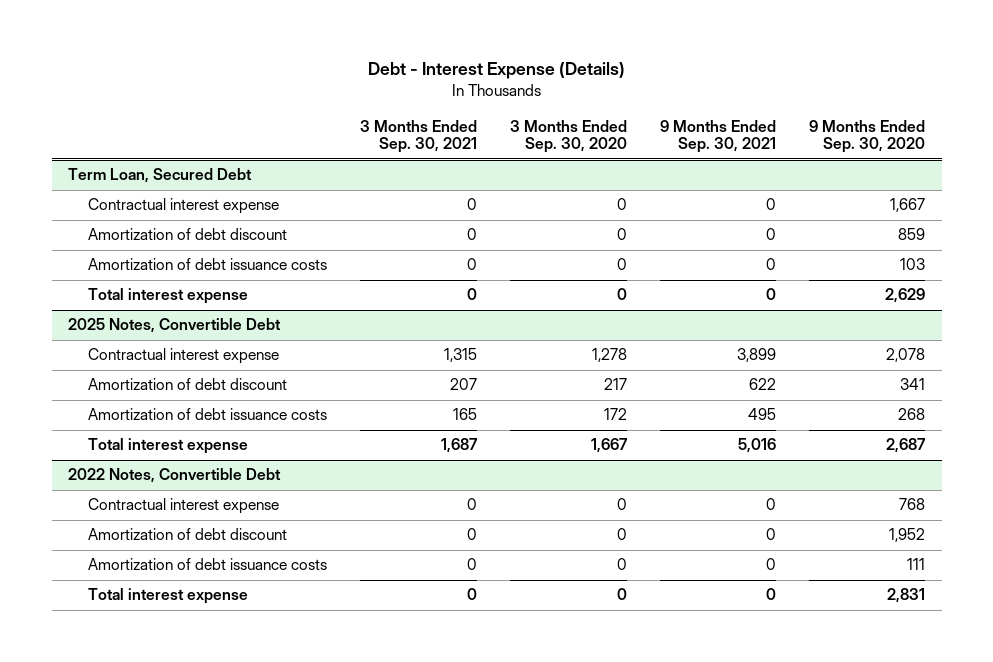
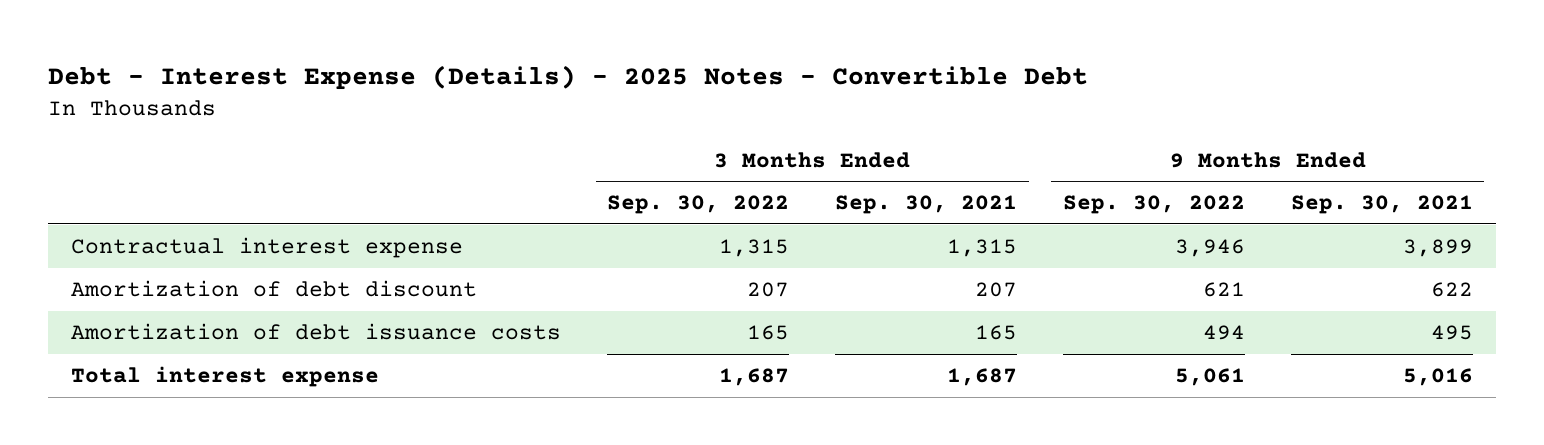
- Debt - Interest Expense (Details)
+ Debt - Interest Expense (Details) - 2025 Notes - Convertible Debt
- | 3 Months Ended Sep. 30, 2021 | 3 Months Ended Sep. 30, 2020 | 9 Months Ended Sep. 30, 2021 | 9 Months Ended Sep. 30, 2020
+ | 3 Months Ended Sep. 30, 2022 | 3 Months Ended Sep. 30, 2021 | 9 Months Ended Sep. 30, 2022 | 9 Months Ended Sep. 30, 2021
- Term Loan, Secured Debt
- Contractual interest expense | 0 | 0 | 0 | 1,667
- Amortization of debt discount | 0 | 0 | 0 | 859
- Amortization of debt issuance costs | 0 | 0 | 0 | 103
- Total interest expense | 0 | 0 | 0 | 2,629
- 2025 Notes, Convertible Debt
- 2022 Notes, Convertible Debt
- Contractual interest expense | 0 | 0 | 0 | 768
- Amortization of debt discount | 0 | 0 | 0 | 1,952
- Amortization of debt issuance costs | 0 | 0 | 0 | 111
- Total interest expense | 0 | 0 | 0 | 2,831

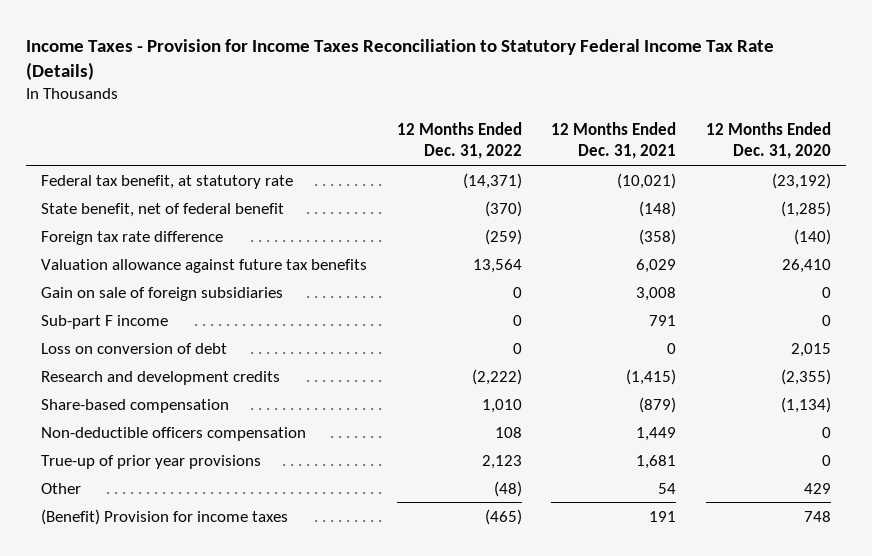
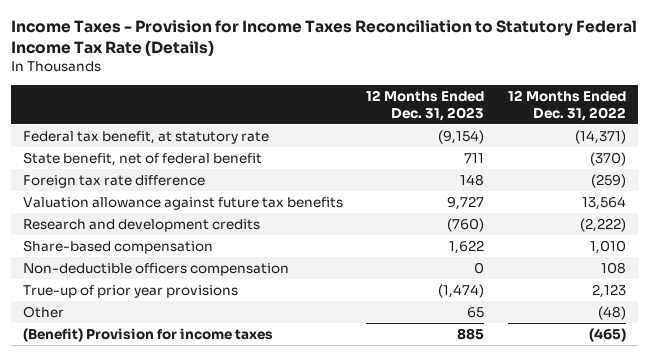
- | 12 Months Ended Dec. 31, 2022 | 12 Months Ended Dec. 31, 2021 | 12 Months Ended Dec. 31, 2020
+ | 12 Months Ended Dec. 31, 2023 | 12 Months Ended Dec. 31, 2022
- Gain on sale of foreign subsidiaries | 0 | 3,008 | 0
- Sub-part F income | 0 | 791 | 0
- Loss on conversion of debt | 0 | 0 | 2,015

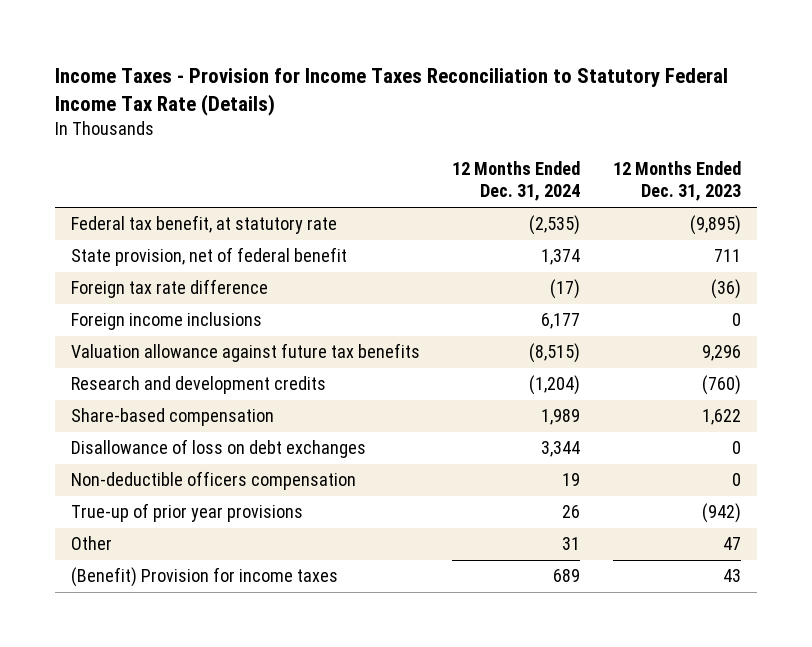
- | 12 Months Ended Dec. 31, 2023 | 12 Months Ended Dec. 31, 2022
+ | 12 Months Ended Dec. 31, 2024 | 12 Months Ended Dec. 31, 2023
- Federal tax benefit, at statutory rate | (9,154) | (14,371)
- State benefit, net of federal benefit | 711 | (370)
- Foreign tax rate difference | 148 | (259)
- Valuation allowance against future tax benefits | 9,727 | 13,564
+ Federal tax benefit, at statutory rate | (2,535) | (9,895)
+ State provision, net of federal benefit | 1,374 | 711
+ Foreign tax rate difference | (17) | (36)
+ Foreign income inclusions | 6,177 | 0
+ Valuation allowance against future tax benefits | (8,515) | 9,296
+ Disallowance of loss on debt exchanges | 3,344 | 0
- True-up of prior year provisions | (1,474) | 2,123
- Other | 65 | (48)
- (Benefit) Provision for income taxes | 885 | (465)
+ True-up of prior year provisions | 26 | (942)
+ Other | 31 | 47
+ (Benefit) Provision for income taxes | 689 | 43

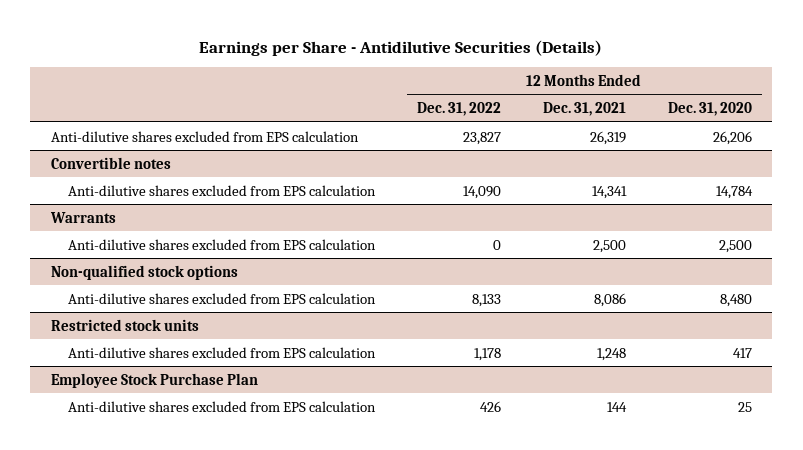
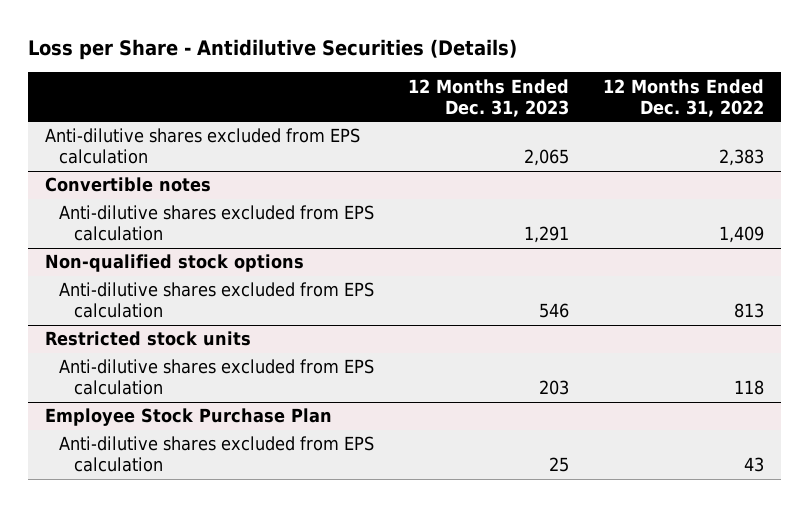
- Earnings per Share - Antidilutive Securities (Details)
+ Loss per Share - Antidilutive Securities (Details)
- | 12 Months Ended Dec. 31, 2022 | 12 Months Ended Dec. 31, 2021 | 12 Months Ended Dec. 31, 2020
+ | 12 Months Ended Dec. 31, 2023 | 12 Months Ended Dec. 31, 2022
- Anti-dilutive shares excluded from EPS calculation | 23,827 | 26,319 | 26,206
+ Anti-dilutive shares excluded from EPS calculation | 2,065 | 2,383
@ Convertible notes
- Anti-dilutive shares excluded from EPS calculation | 14,090 | 14,341 | 14,784
- Warrants
- Anti-dilutive shares excluded from EPS calculation | 0 | 2,500 | 2,500
@ Convertible notes
+ Anti-dilutive shares excluded from EPS calculation | 1,291 | 1,409
@ Non-qualified stock options
- Anti-dilutive shares excluded from EPS calculation | 8,133 | 8,086 | 8,480
+ Anti-dilutive shares excluded from EPS calculation | 546 | 813
@ Restricted stock units
- Anti-dilutive shares excluded from EPS calculation | 1,178 | 1,248 | 417
+ Anti-dilutive shares excluded from EPS calculation | 203 | 118
@ Employee Stock Purchase Plan
- Anti-dilutive shares excluded from EPS calculation | 426 | 144 | 25
+ Anti-dilutive shares excluded from EPS calculation | 25 | 43

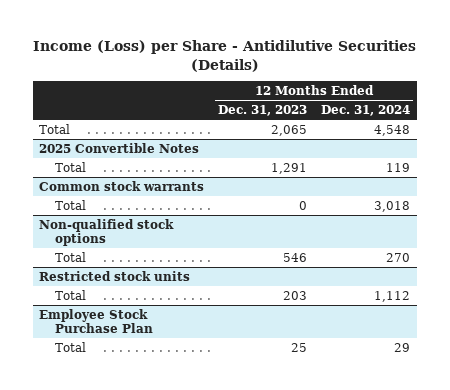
- Loss per Share - Antidilutive Securities (Details)
+ Income (Loss) per Share - Antidilutive Securities (Details)
- | 12 Months Ended Dec. 31, 2023 | 12 Months Ended Dec. 31, 2022
+ | 12 Months Ended Dec. 31, 2023 | 12 Months Ended Dec. 31, 2024
- Anti-dilutive shares excluded from EPS calculation | 2,065 | 2,383
- Convertible notes
- Anti-dilutive shares excluded from EPS calculation | 1,291 | 1,409
+ Total | 2,065 | 4,548
+ 2025 Convertible Notes
+ Total | 1,291 | 119
+ Common stock warrants
+ Total | 0 | 3,018
@ Non-qualified stock options
- Anti-dilutive shares excluded from EPS calculation | 546 | 813
+ Total | 546 | 270
@ Restricted stock units
- Anti-dilutive shares excluded from EPS calculation | 203 | 118
+ Total | 203 | 1,112
@ Employee Stock Purchase Plan
- Anti-dilutive shares excluded from EPS calculation | 25 | 43
+ Total | 25 | 29

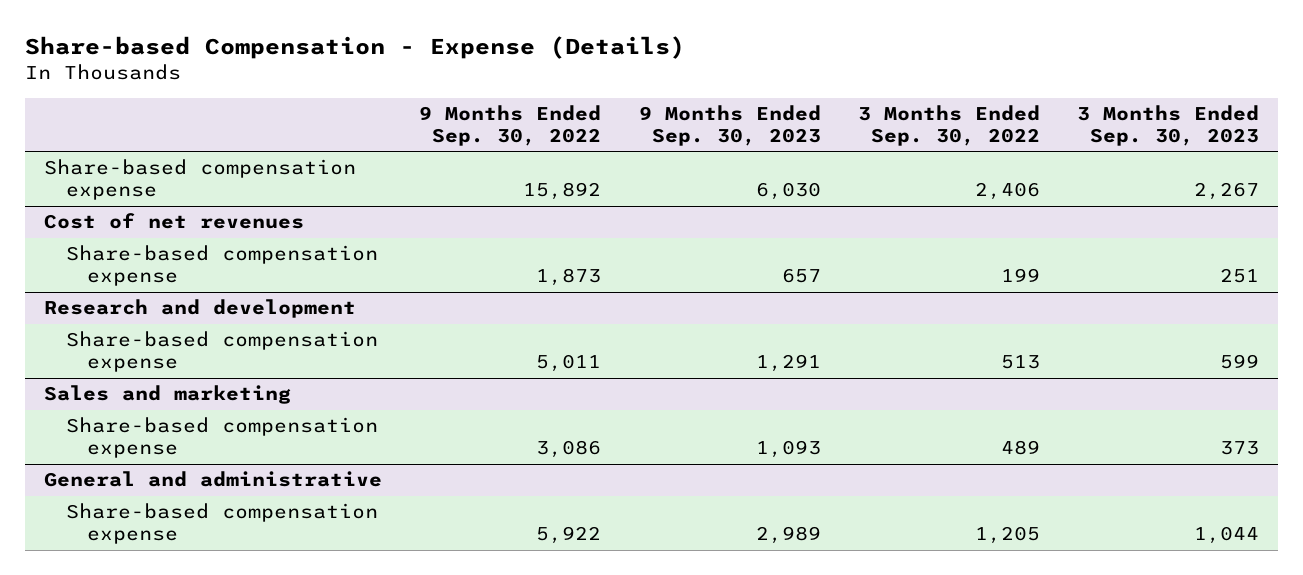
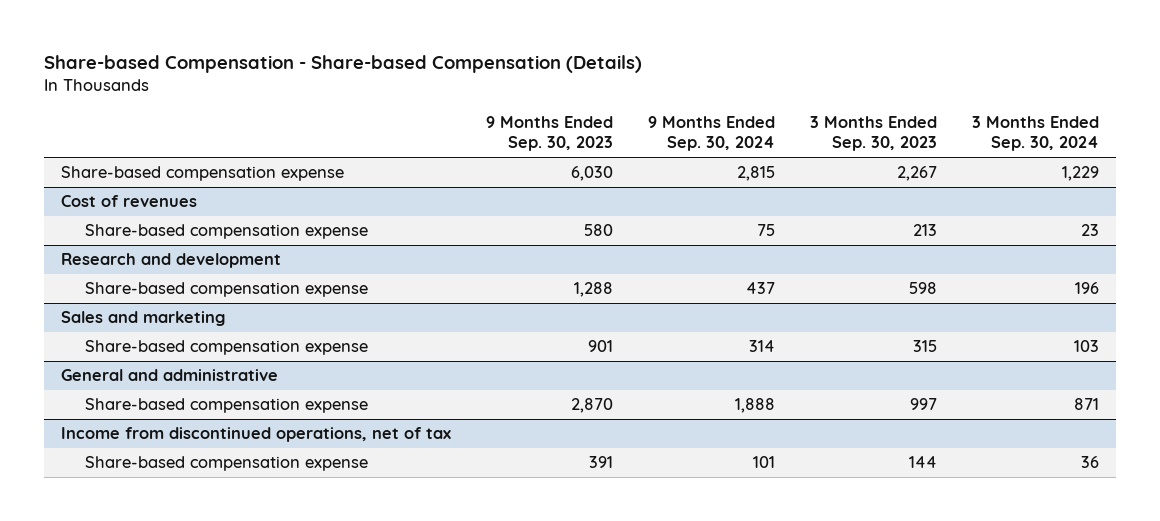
- Share-based Compensation - Expense (Details)
+ Share-based Compensation - Share-based Compensation (Details)
- | 9 Months Ended Sep. 30, 2022 | 9 Months Ended Sep. 30, 2023 | 3 Months Ended Sep. 30, 2022 | 3 Months Ended Sep. 30, 2023
+ | 9 Months Ended Sep. 30, 2023 | 9 Months Ended Sep. 30, 2024 | 3 Months Ended Sep. 30, 2023 | 3 Months Ended Sep. 30, 2024
- Cost of net revenues
- Share-based compensation expense | 1,873 | 657 | 199 | 251
+ Cost of revenues
+ Share-based compensation expense | 580 | 75 | 213 | 23
@ Research and development
- Share-based compensation expense | 5,011 | 1,291 | 513 | 599
+ Share-based compensation expense | 1,288 | 437 | 598 | 196
@ Sales and marketing
- Share-based compensation expense | 3,086 | 1,093 | 489 | 373
+ Share-based compensation expense | 901 | 314 | 315 | 103
@ General and administrative
- Share-based compensation expense | 5,922 | 2,989 | 1,205 | 1,044
+ Share-based compensation expense | 2,870 | 1,888 | 997 | 871
+ Income from discontinued operations, net of tax
+ Share-based compensation expense | 391 | 101 | 144 | 36

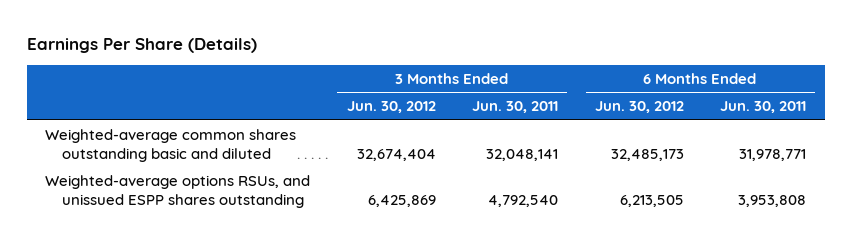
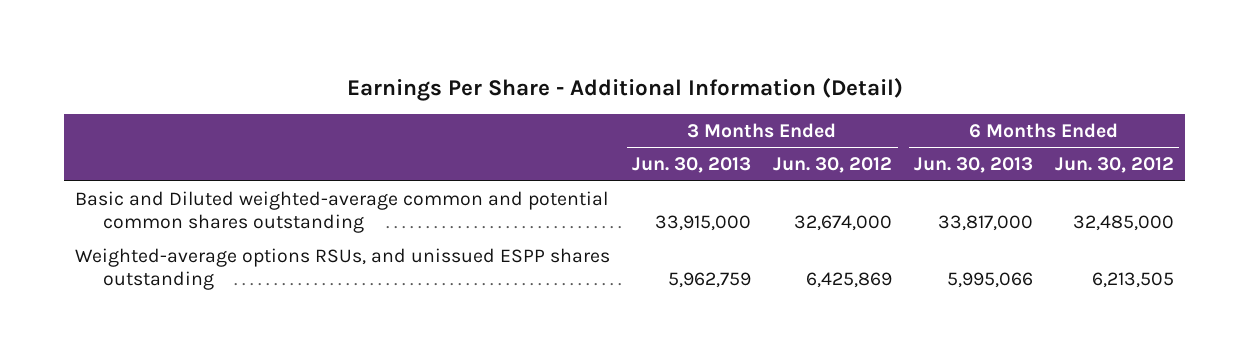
- Earnings Per Share (Details)
+ Earnings Per Share - Additional Information (Detail)
- | 3 Months Ended Jun. 30, 2012 | 3 Months Ended Jun. 30, 2011 | 6 Months Ended Jun. 30, 2012 | 6 Months Ended Jun. 30, 2011
+ | 3 Months Ended Jun. 30, 2013 | 3 Months Ended Jun. 30, 2012 | 6 Months Ended Jun. 30, 2013 | 6 Months Ended Jun. 30, 2012
- Weighted-average common shares outstanding basic and diluted | 32,674,404 | 32,048,141 | 32,485,173 | 31,978,771
+ Basic and Diluted weighted-average common and potential common shares outstanding | 33,915,000 | 32,674,000 | 33,817,000 | 32,485,000

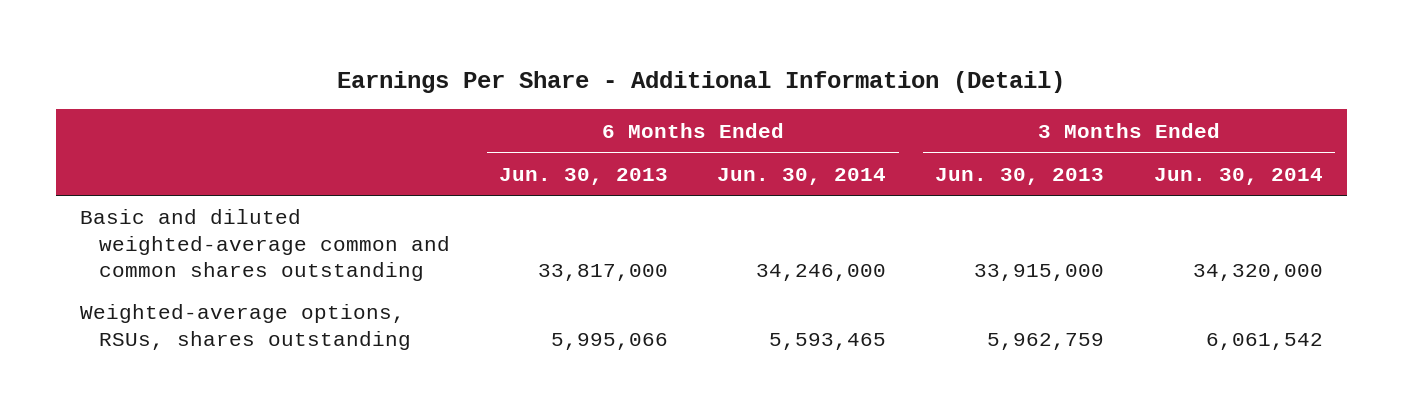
- | 3 Months Ended Jun. 30, 2013 | 3 Months Ended Jun. 30, 2012 | 6 Months Ended Jun. 30, 2013 | 6 Months Ended Jun. 30, 2012
+ | 6 Months Ended Jun. 30, 2013 | 6 Months Ended Jun. 30, 2014 | 3 Months Ended Jun. 30, 2013 | 3 Months Ended Jun. 30, 2014
- Basic and Diluted weighted-average common and potential common shares outstanding | 33,915,000 | 32,674,000 | 33,817,000 | 32,485,000
- Weighted-average options RSUs, and unissued ESPP shares outstanding | 5,962,759 | 6,425,869 | 5,995,066 | 6,213,505
+ Basic and diluted weighted-average common and common shares outstanding | 33,817,000 | 34,246,000 | 33,915,000 | 34,320,000
+ Weighted-average options, RSUs, shares outstanding | 5,995,066 | 5,593,465 | 5,962,759 | 6,061,542

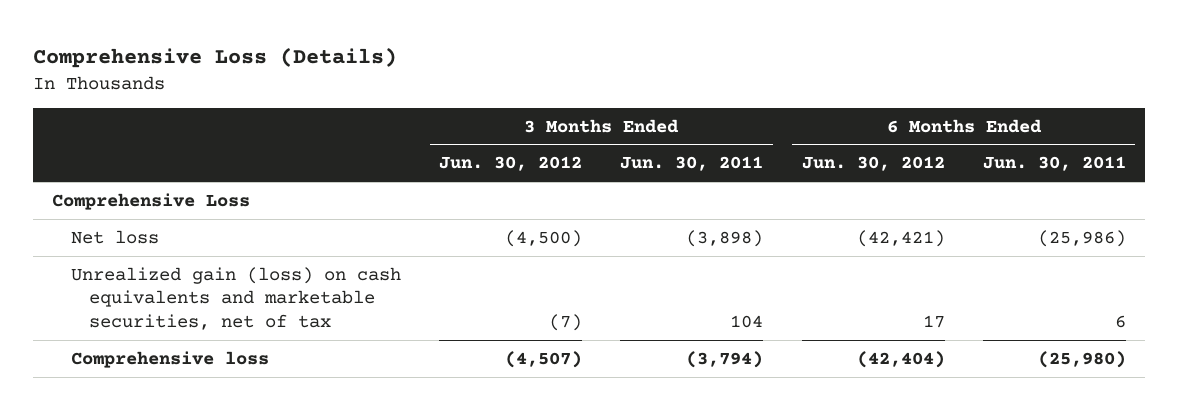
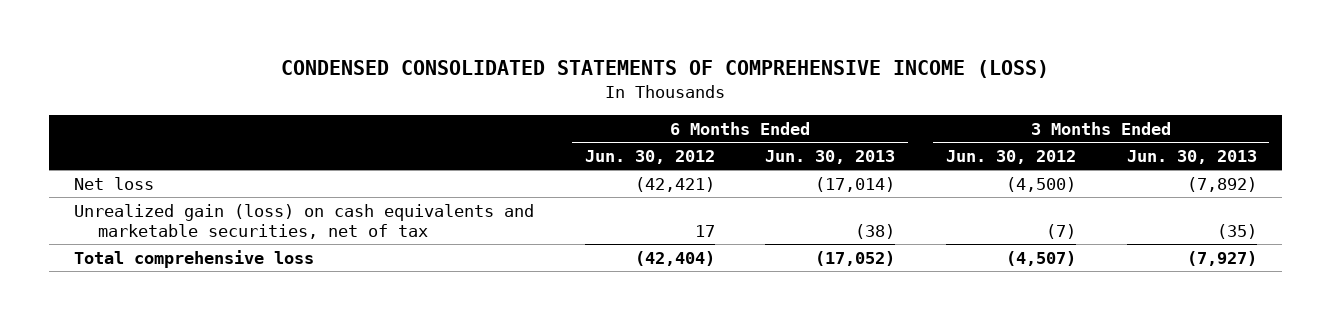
- Comprehensive Loss (Details)
+ CONDENSED CONSOLIDATED STATEMENTS OF COMPREHENSIVE INCOME (LOSS)
- | 3 Months Ended Jun. 30, 2012 | 3 Months Ended Jun. 30, 2011 | 6 Months Ended Jun. 30, 2012 | 6 Months Ended Jun. 30, 2011
+ | 6 Months Ended Jun. 30, 2012 | 6 Months Ended Jun. 30, 2013 | 3 Months Ended Jun. 30, 2012 | 3 Months Ended Jun. 30, 2013
- Comprehensive Loss
- Comprehensive loss | (4,507) | (3,794) | (42,404) | (25,980)
+ Total comprehensive loss | (42,404) | (17,052) | (4,507) | (7,927)

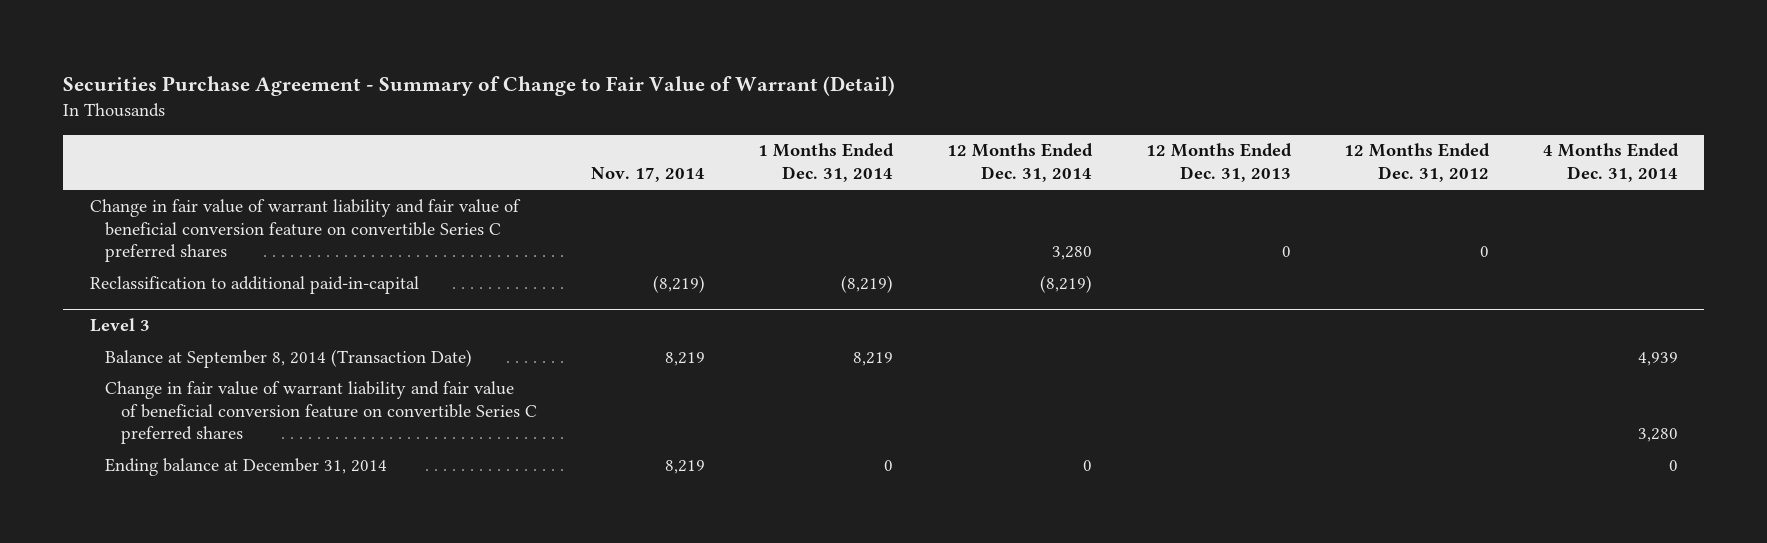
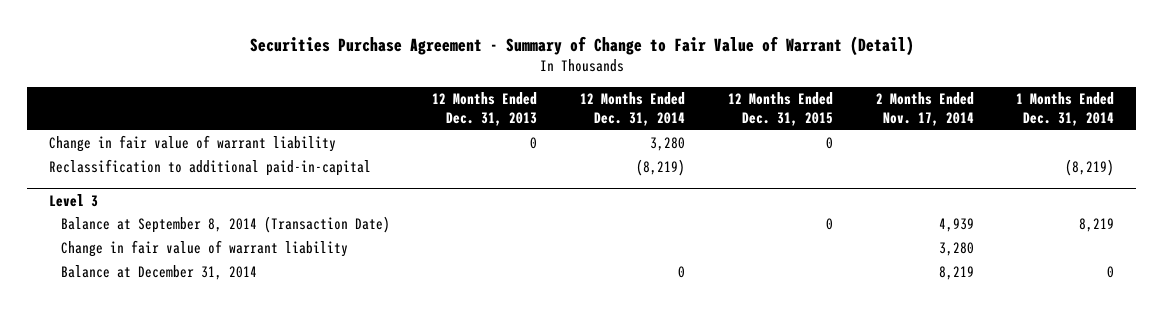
- | Nov. 17, 2014 | 1 Months Ended Dec. 31, 2014 | 12 Months Ended Dec. 31, 2014 | 12 Months Ended Dec. 31, 2013 | 12 Months Ended Dec. 31, 2012 | 4 Months Ended Dec. 31, 2014
+ | 12 Months Ended Dec. 31, 2013 | 12 Months Ended Dec. 31, 2014 | 12 Months Ended Dec. 31, 2015 | 2 Months Ended Nov. 17, 2014 | 1 Months Ended Dec. 31, 2014
- Change in fair value of warrant liability and fair value of beneficial conversion feature on convertible Series C preferred shares | | | 3,280 | 0 | 0 |
+ Change in fair value of warrant liability | 0 | 3,280 | 0 | |
@ Level 3
- Change in fair value of warrant liability and fair value of beneficial conversion feature on convertible Series C preferred shares | | | | | | 3,280
- Ending balance at December 31, 2014 | 8,219 | 0 | 0 | | | 0
+ Change in fair value of warrant liability | | | | 3,280 |
+ Balance at December 31, 2014 | | 0 | | 8,219 | 0

